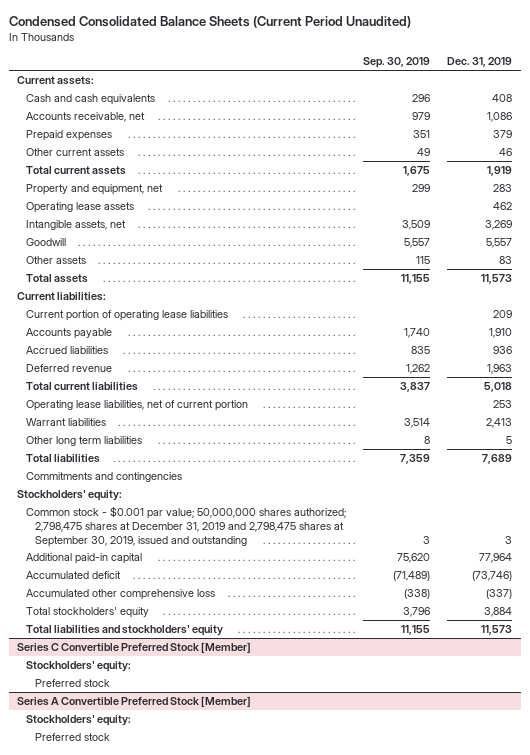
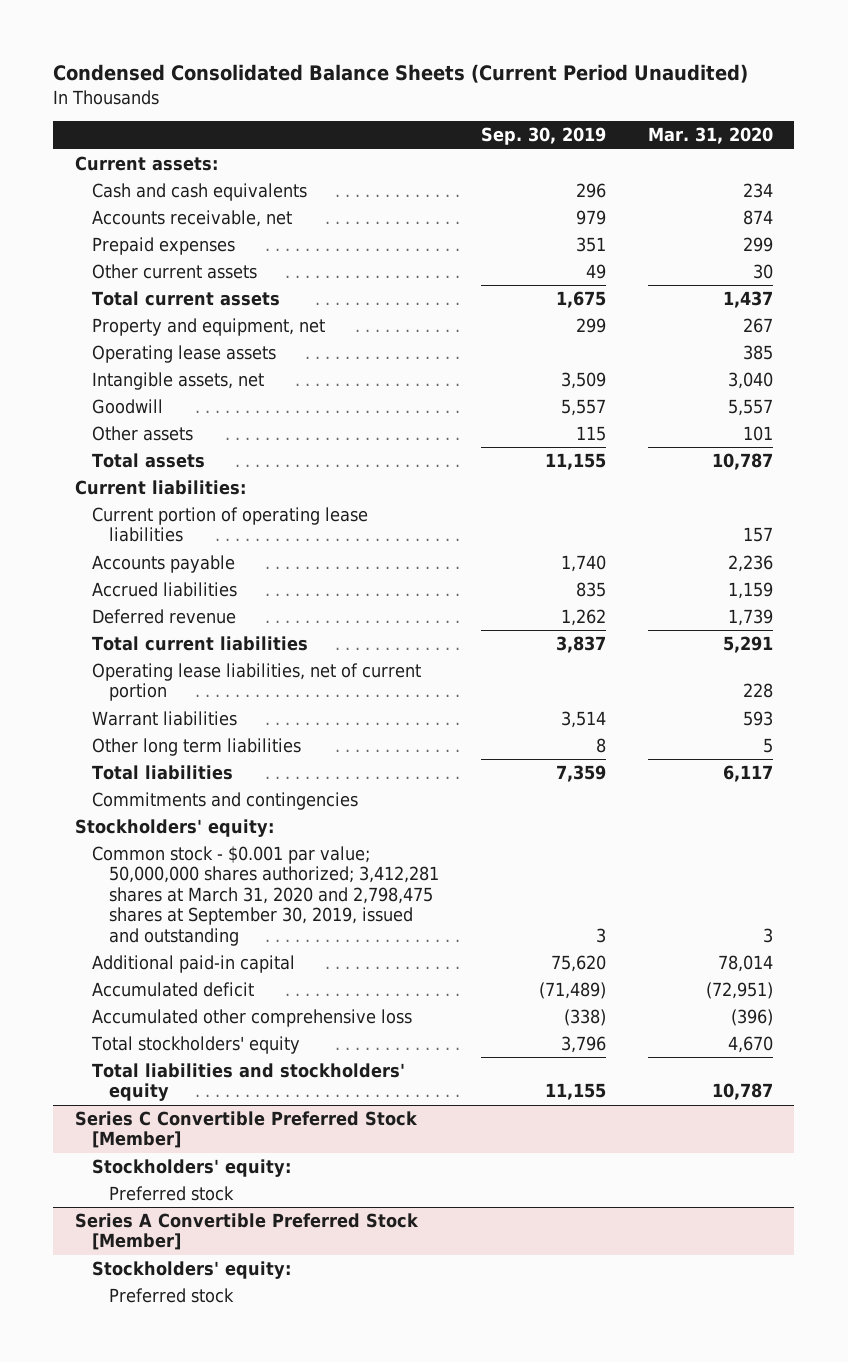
- | Sep. 30, 2019 | Dec. 31, 2019
+ | Sep. 30, 2019 | Mar. 31, 2020
- Common stock - $0.001 par value; 50,000,000 shares authorized; 2,798,475 shares at December 31, 2019 and 2,798,475 shares at September 30, 2019, issued and outstanding | 3 | 3
+ Common stock - $0.001 par value; 50,000,000 shares authorized; 3,412,281 shares at March 31, 2020 and 2,798,475 shares at September 30, 2019, issued and outstanding | 3 | 3

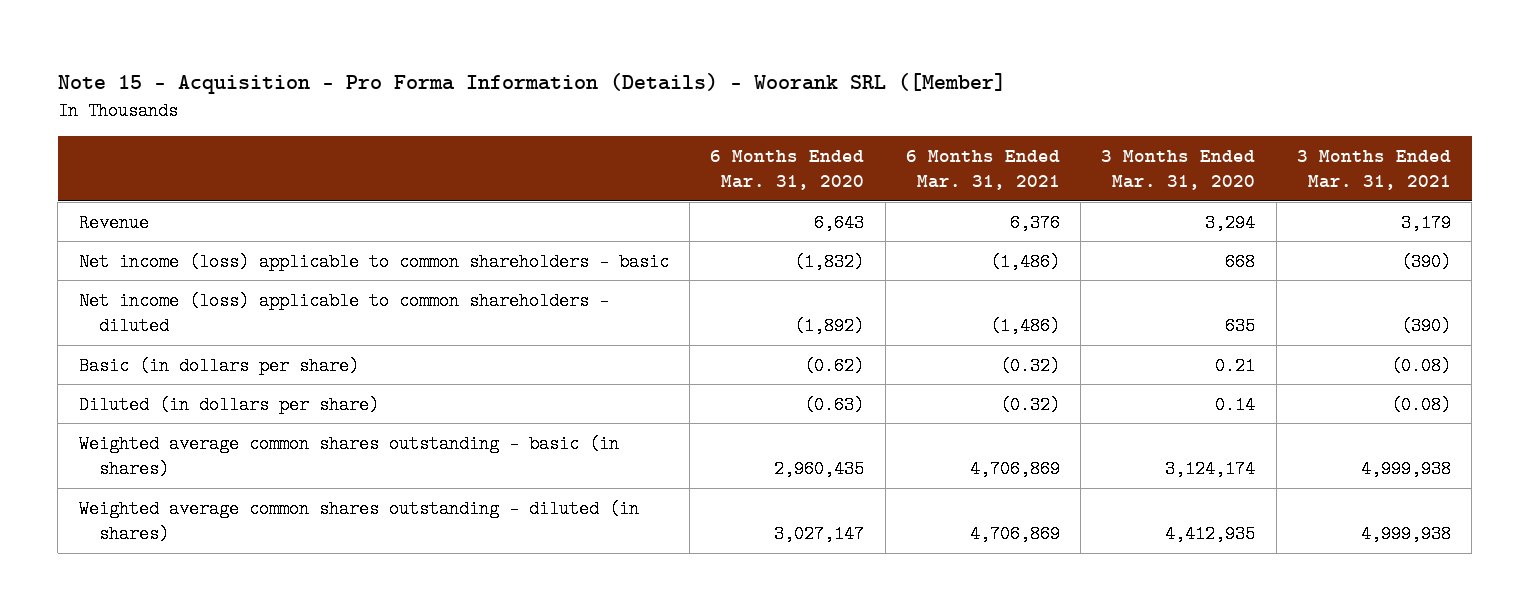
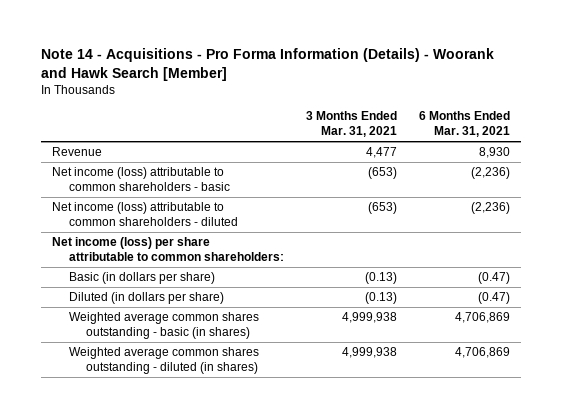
- Note 15 - Acquisition - Pro Forma Information (Details) - Woorank SRL ([Member]
+ Note 14 - Acquisitions - Pro Forma Information (Details) - Woorank and Hawk Search [Member]
- | 6 Months Ended Mar. 31, 2020 | 6 Months Ended Mar. 31, 2021 | 3 Months Ended Mar. 31, 2020 | 3 Months Ended Mar. 31, 2021
+ | 3 Months Ended Mar. 31, 2021 | 6 Months Ended Mar. 31, 2021
- Revenue | 6,643 | 6,376 | 3,294 | 3,179
- Net income (loss) applicable to common shareholders - basic | (1,832) | (1,486) | 668 | (390)
- Net income (loss) applicable to common shareholders - diluted | (1,892) | (1,486) | 635 | (390)
- Basic (in dollars per share) | (0.62) | (0.32) | 0.21 | (0.08)
- Diluted (in dollars per share) | (0.63) | (0.32) | 0.14 | (0.08)
+ Revenue | 4,477 | 8,930
+ Net income (loss) attributable to common shareholders - basic | (653) | (2,236)
+ Net income (loss) attributable to common shareholders - diluted | (653) | (2,236)
+ Net income (loss) per share attributable to common shareholders:
+ Basic (in dollars per share) | (0.13) | (0.47)
+ Diluted (in dollars per share) | (0.13) | (0.47)

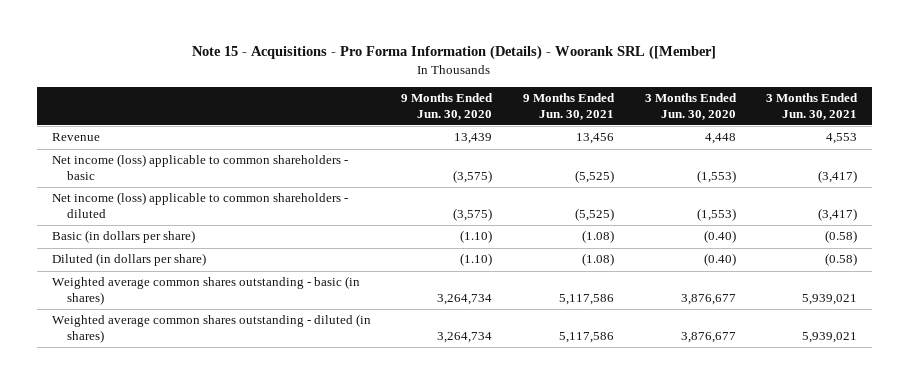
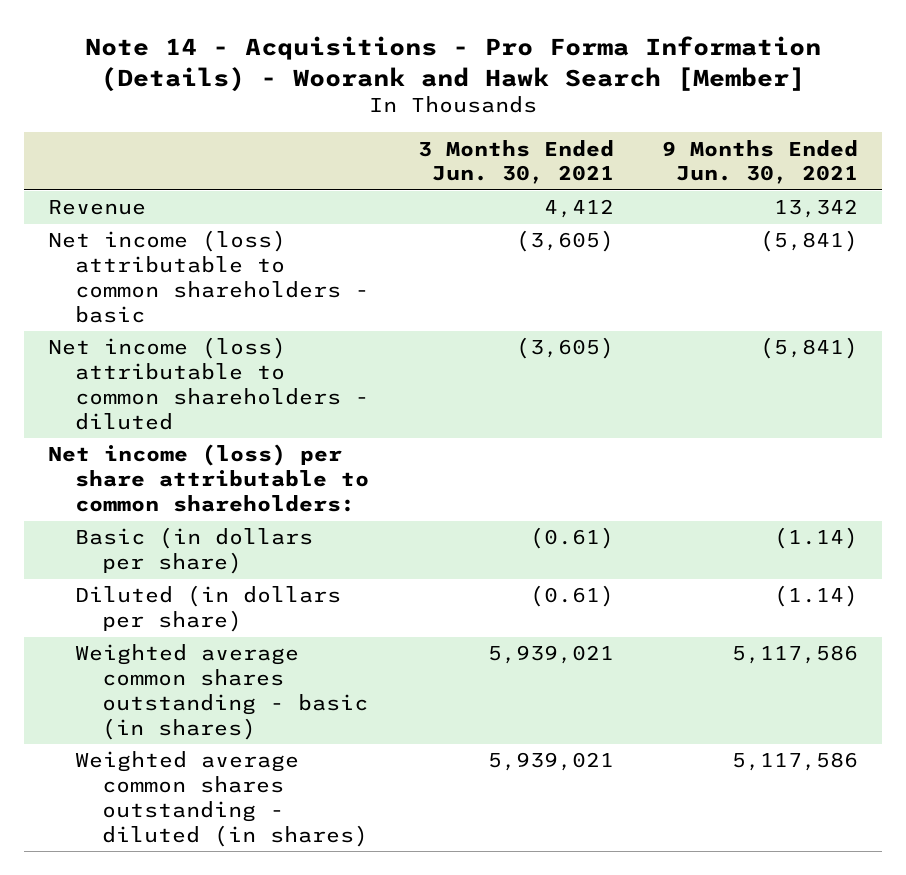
- Note 15 - Acquisitions - Pro Forma Information (Details) - Woorank SRL ([Member]
+ Note 14 - Acquisitions - Pro Forma Information (Details) - Woorank and Hawk Search [Member]
- | 9 Months Ended Jun. 30, 2020 | 9 Months Ended Jun. 30, 2021 | 3 Months Ended Jun. 30, 2020 | 3 Months Ended Jun. 30, 2021
+ | 3 Months Ended Jun. 30, 2021 | 9 Months Ended Jun. 30, 2021
- Revenue | 13,439 | 13,456 | 4,448 | 4,553
- Net income (loss) applicable to common shareholders - basic | (3,575) | (5,525) | (1,553) | (3,417)
- Net income (loss) applicable to common shareholders - diluted | (3,575) | (5,525) | (1,553) | (3,417)
- Basic (in dollars per share) | (1.10) | (1.08) | (0.40) | (0.58)
- Diluted (in dollars per share) | (1.10) | (1.08) | (0.40) | (0.58)
+ Revenue | 4,412 | 13,342
+ Net income (loss) attributable to common shareholders - basic | (3,605) | (5,841)
+ Net income (loss) attributable to common shareholders - diluted | (3,605) | (5,841)
+ Net income (loss) per share attributable to common shareholders:
+ Basic (in dollars per share) | (0.61) | (1.14)
+ Diluted (in dollars per share) | (0.61) | (1.14)

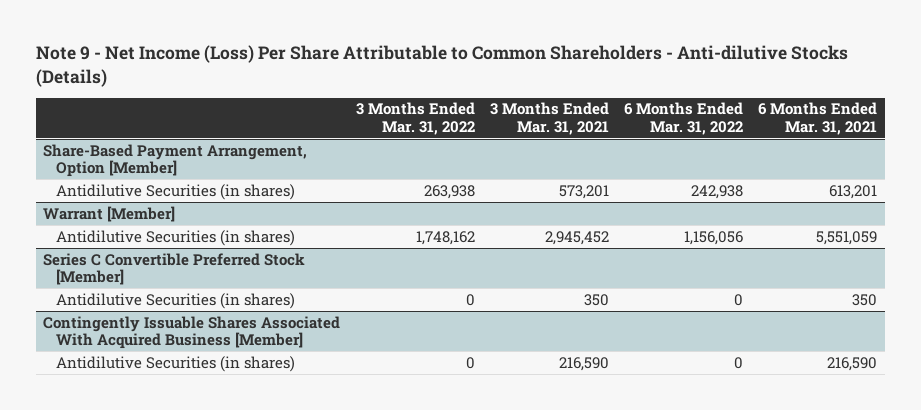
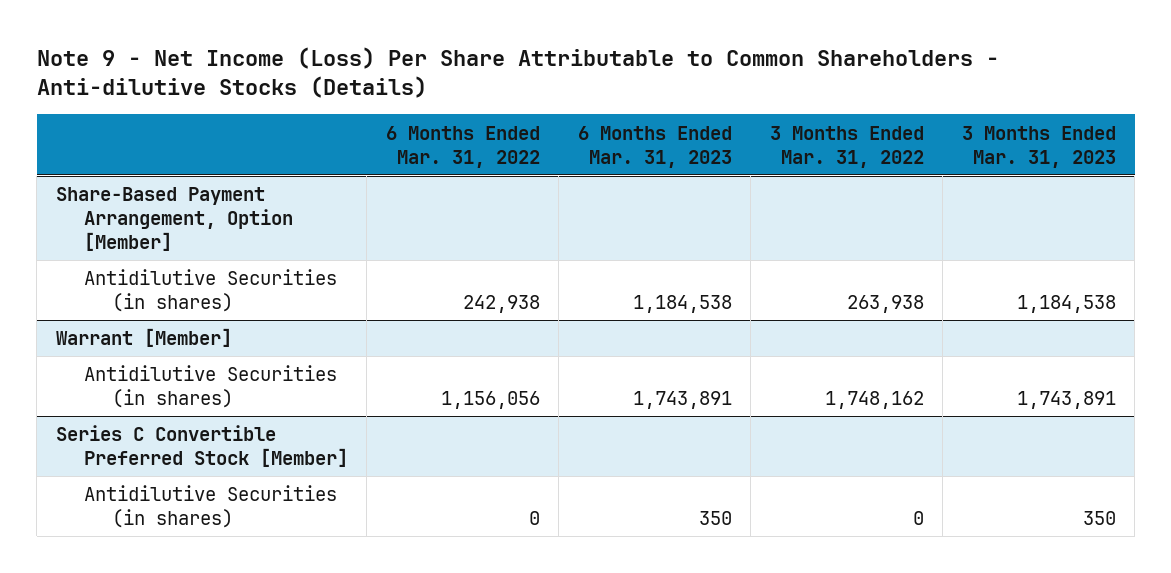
- | 3 Months Ended Mar. 31, 2022 | 3 Months Ended Mar. 31, 2021 | 6 Months Ended Mar. 31, 2022 | 6 Months Ended Mar. 31, 2021
+ | 6 Months Ended Mar. 31, 2022 | 6 Months Ended Mar. 31, 2023 | 3 Months Ended Mar. 31, 2022 | 3 Months Ended Mar. 31, 2023
- Contingently Issuable Shares Associated With Acquired Business [Member]
- Antidilutive Securities (in shares) | 0 | 216,590 | 0 | 216,590

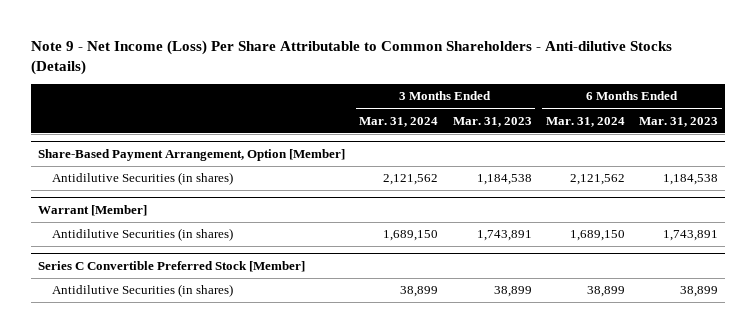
- | 6 Months Ended Mar. 31, 2022 | 6 Months Ended Mar. 31, 2023 | 3 Months Ended Mar. 31, 2022 | 3 Months Ended Mar. 31, 2023
+ | 3 Months Ended Mar. 31, 2024 | 3 Months Ended Mar. 31, 2023 | 6 Months Ended Mar. 31, 2024 | 6 Months Ended Mar. 31, 2023
@ Series C Convertible Preferred Stock [Member]
- Antidilutive Securities (in shares) | 0 | 350 | 0 | 350
+ Antidilutive Securities (in shares) | 38,899 | 38,899 | 38,899 | 38,899

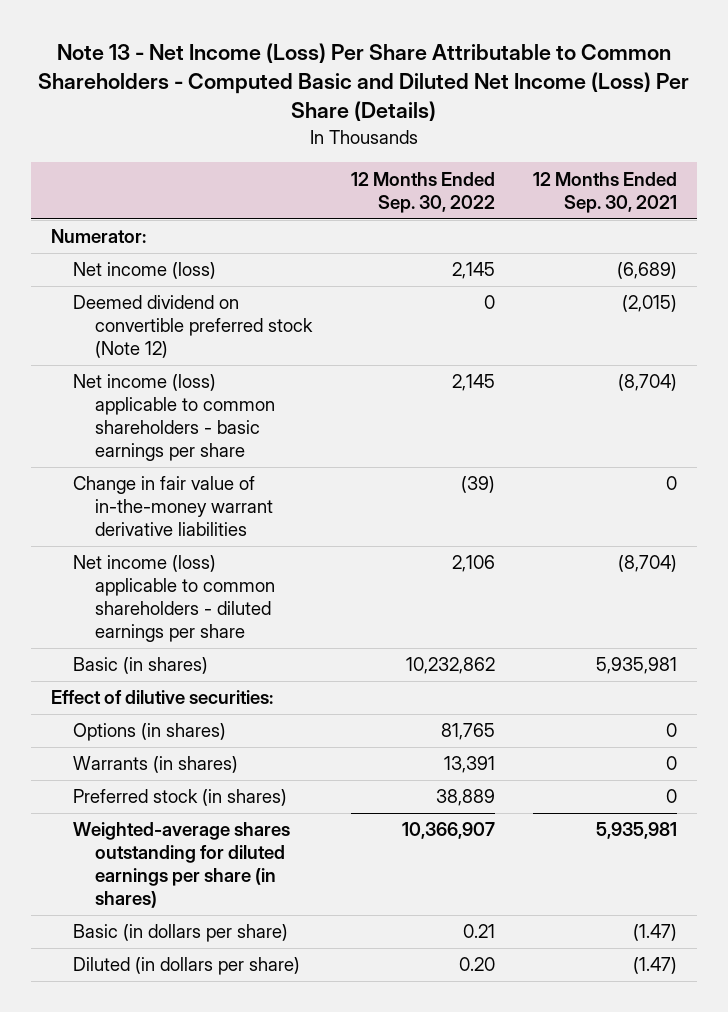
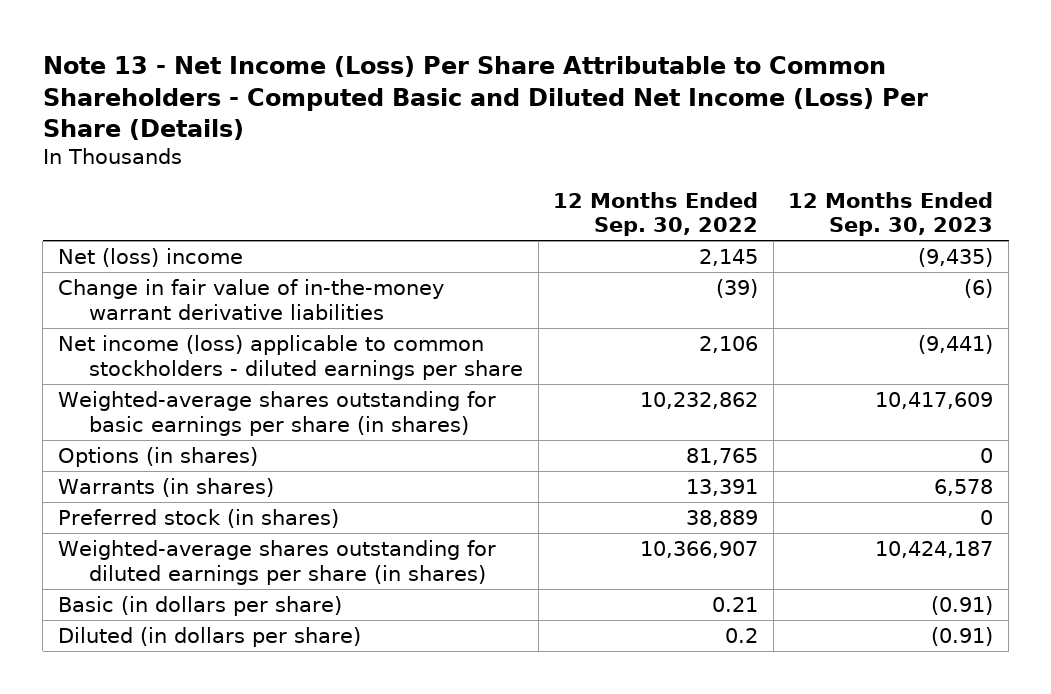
- | 12 Months Ended Sep. 30, 2022 | 12 Months Ended Sep. 30, 2021
+ | 12 Months Ended Sep. 30, 2022 | 12 Months Ended Sep. 30, 2023
- Numerator:
- Net income (loss) | 2,145 | (6,689)
- Deemed dividend on convertible preferred stock (Note 12) | 0 | (2,015)
- Net income (loss) applicable to common shareholders - basic earnings per share | 2,145 | (8,704)
+ Net (loss) income | 2,145 | (9,435)
- Net income (loss) applicable to common shareholders - diluted earnings per share | 2,106 | (8,704)
- Basic (in shares) | 10,232,862 | 5,935,981
- Effect of dilutive securities:
+ Net income (loss) applicable to common stockholders - diluted earnings per share | 2,106 | (9,441)
+ Weighted-average shares outstanding for basic earnings per share (in shares) | 10,232,862 | 10,417,609
- Diluted (in dollars per share) | 0.20 | (1.47)
+ Diluted (in dollars per share) | 0.2 | (0.91)

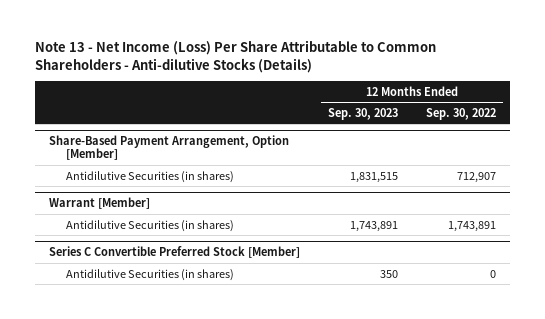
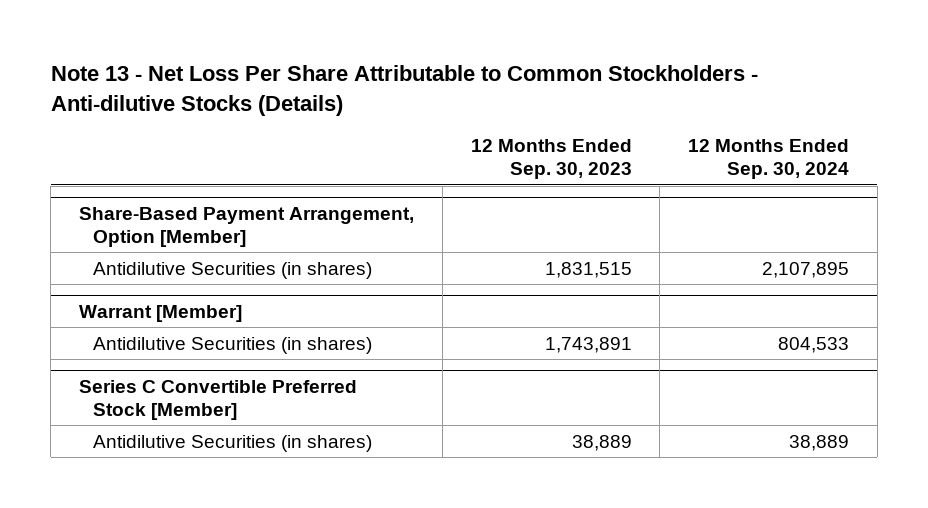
- Note 13 - Net Income (Loss) Per Share Attributable to Common Shareholders - Anti-dilutive Stocks (Details)
+ Note 13 - Net Loss Per Share Attributable to Common Stockholders - Anti-dilutive Stocks (Details)
- | 12 Months Ended Sep. 30, 2023 | 12 Months Ended Sep. 30, 2022
+ | 12 Months Ended Sep. 30, 2023 | 12 Months Ended Sep. 30, 2024
@ Series C Convertible Preferred Stock [Member]
- Antidilutive Securities (in shares) | 350 | 0
+ Antidilutive Securities (in shares) | 38,889 | 38,889

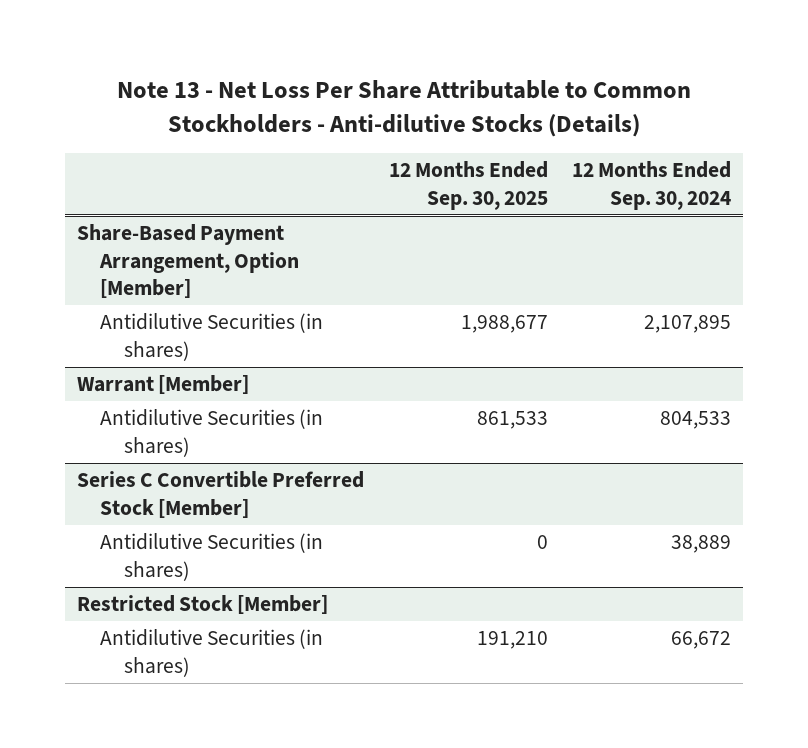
- | 12 Months Ended Sep. 30, 2023 | 12 Months Ended Sep. 30, 2024
+ | 12 Months Ended Sep. 30, 2025 | 12 Months Ended Sep. 30, 2024
+ Restricted Stock [Member]
+ Antidilutive Securities (in shares) | 191,210 | 66,672

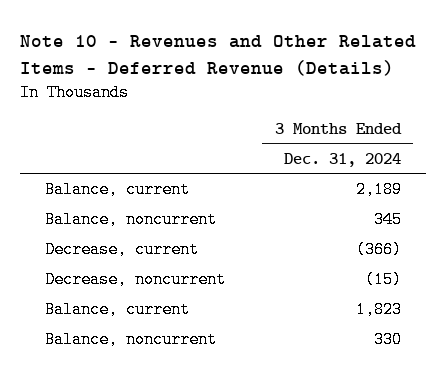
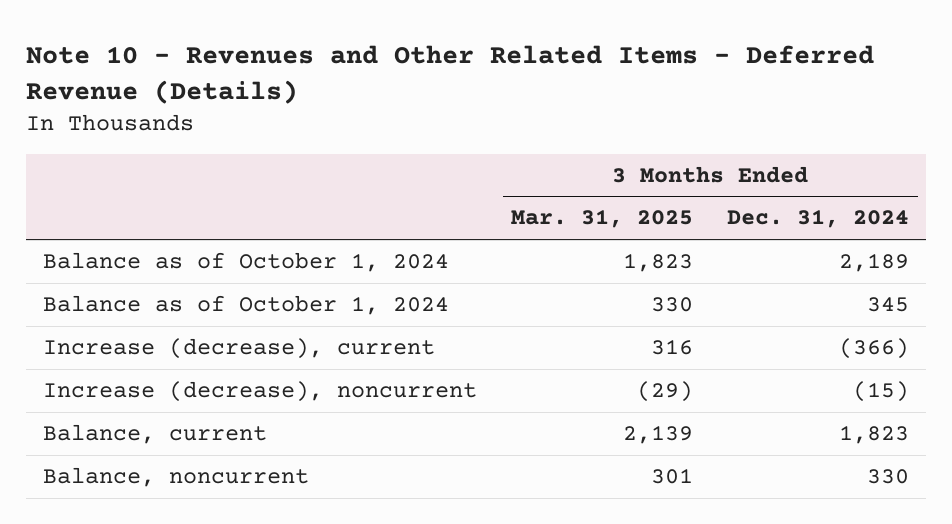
- | 3 Months Ended Dec. 31, 2024
+ | 3 Months Ended Mar. 31, 2025 | 3 Months Ended Dec. 31, 2024
- Balance, current | 2,189
- Balance, noncurrent | 345
- Decrease, current | (366)
- Decrease, noncurrent | (15)
+ Balance as of October 1, 2024 | 1,823 | 2,189
+ Balance as of October 1, 2024 | 330 | 345
+ Increase (decrease), current | 316 | (366)
+ Increase (decrease), noncurrent | (29) | (15)

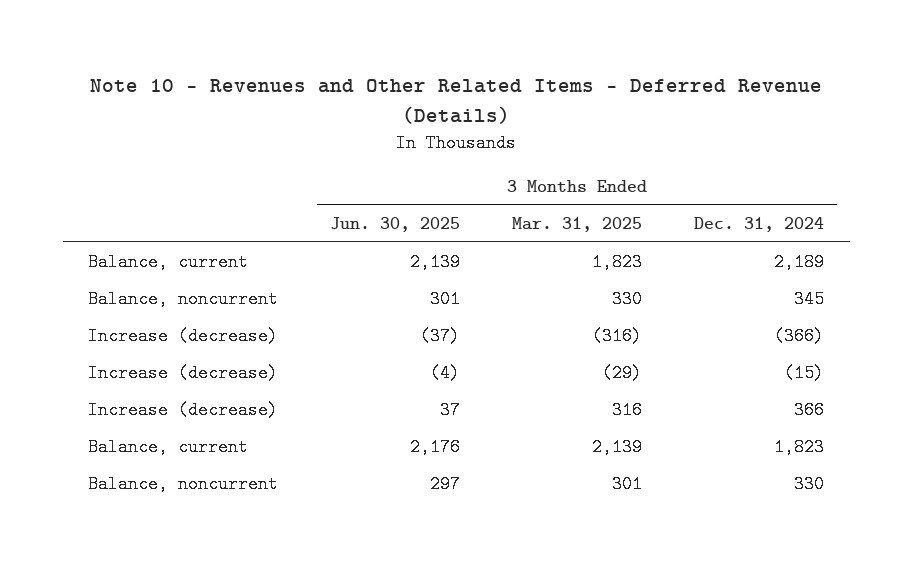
- | 3 Months Ended Mar. 31, 2025 | 3 Months Ended Dec. 31, 2024
+ | 3 Months Ended Jun. 30, 2025 | 3 Months Ended Mar. 31, 2025 | 3 Months Ended Dec. 31, 2024
- Balance as of October 1, 2024 | 1,823 | 2,189
- Balance as of October 1, 2024 | 330 | 345
- Increase (decrease), current | 316 | (366)
- Increase (decrease), noncurrent | (29) | (15)
+ Balance, current | 2,139 | 1,823 | 2,189
+ Balance, noncurrent | 301 | 330 | 345
+ Increase (decrease) | (37) | (316) | (366)
+ Increase (decrease) | (4) | (29) | (15)
+ Increase (decrease) | 37 | 316 | 366

